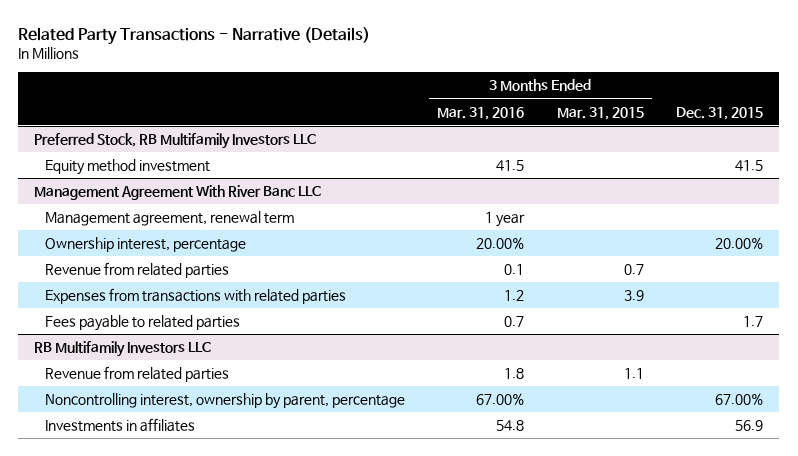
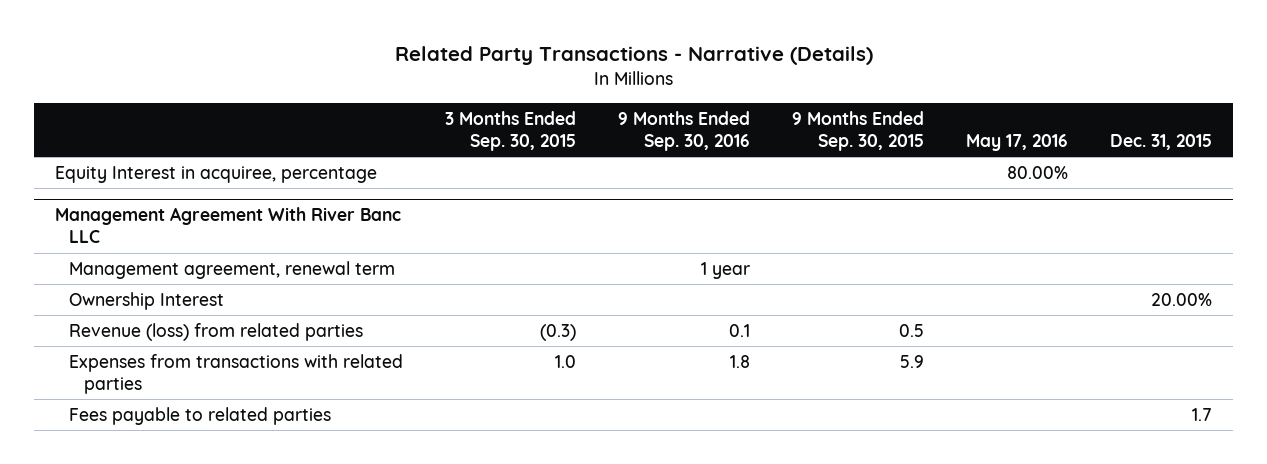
- | 3 Months Ended Mar. 31, 2016 | 3 Months Ended Mar. 31, 2015 | Dec. 31, 2015
+ | 3 Months Ended Sep. 30, 2015 | 9 Months Ended Sep. 30, 2016 | 9 Months Ended Sep. 30, 2015 | May 17, 2016 | Dec. 31, 2015
- Preferred Stock, RB Multifamily Investors LLC
- Equity method investment | 41.5 | | 41.5
+ Equity Interest in acquiree, percentage | | | | 80.00% |
@ Management Agreement With River Banc LLC
- Ownership interest, percentage | 20.00% | | 20.00%
- Revenue from related parties | 0.1 | 0.7 |
+ Ownership Interest | | | | | 20.00%
+ Revenue (loss) from related parties | (0.3) | 0.1 | 0.5 | |
- RB Multifamily Investors LLC
- Revenue from related parties | 1.8 | 1.1 |
- Noncontrolling interest, ownership by parent, percentage | 67.00% | | 67.00%
- Investments in affiliates | 54.8 | | 56.9

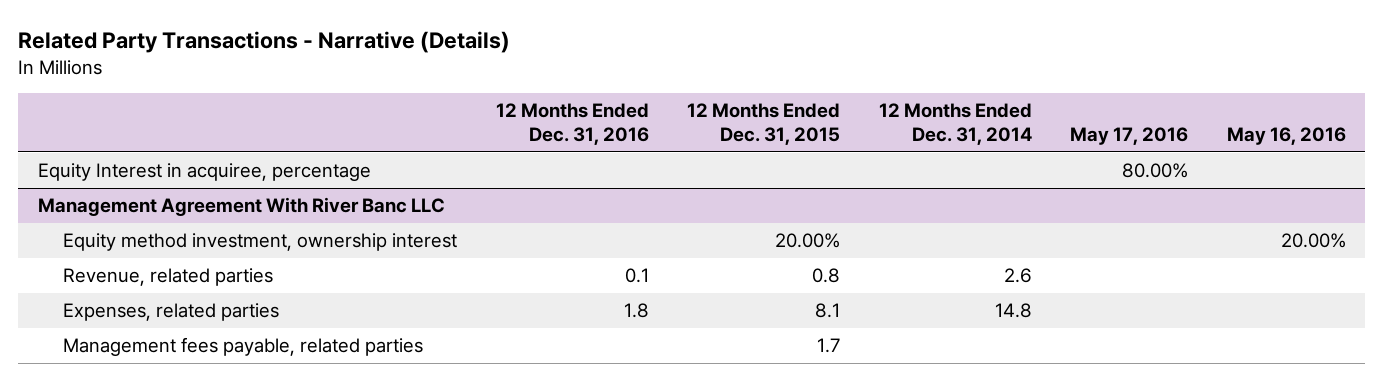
- | 3 Months Ended Sep. 30, 2015 | 9 Months Ended Sep. 30, 2016 | 9 Months Ended Sep. 30, 2015 | May 17, 2016 | Dec. 31, 2015
+ | 12 Months Ended Dec. 31, 2016 | 12 Months Ended Dec. 31, 2015 | 12 Months Ended Dec. 31, 2014 | May 17, 2016 | May 16, 2016
@ Management Agreement With River Banc LLC
- Management agreement, renewal term | | 1 year | | |
- Ownership Interest | | | | | 20.00%
- Revenue (loss) from related parties | (0.3) | 0.1 | 0.5 | |
- Expenses from transactions with related parties | 1.0 | 1.8 | 5.9 | |
- Fees payable to related parties | | | | | 1.7
+ Equity method investment, ownership interest | | 20.00% | | | 20.00%
+ Revenue, related parties | 0.1 | 0.8 | 2.6 | |
+ Expenses, related parties | 1.8 | 8.1 | 14.8 | |
+ Management fees payable, related parties | | 1.7 | | |

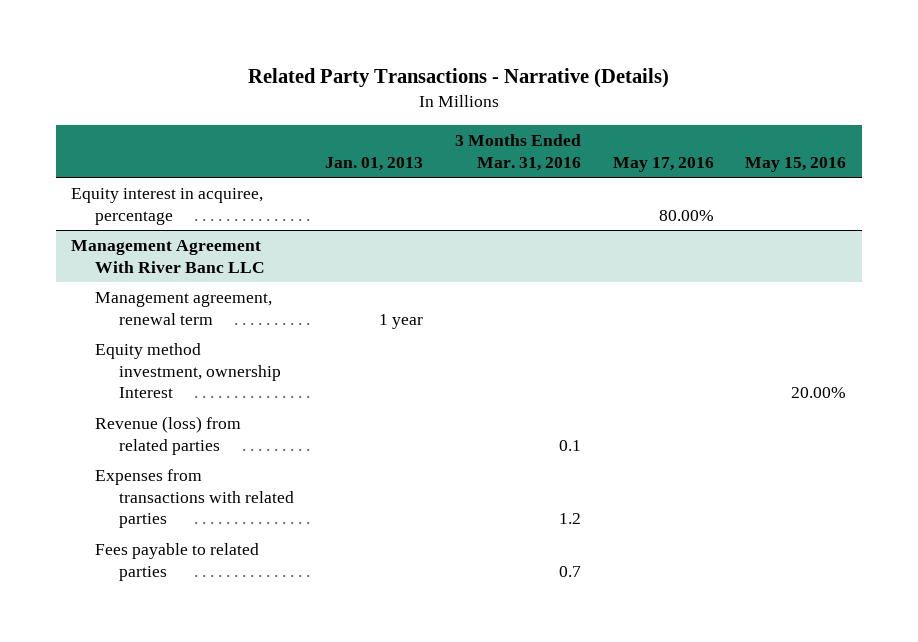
- | 12 Months Ended Dec. 31, 2016 | 12 Months Ended Dec. 31, 2015 | 12 Months Ended Dec. 31, 2014 | May 17, 2016 | May 16, 2016
+ | Jan. 01, 2013 | 3 Months Ended Mar. 31, 2016 | May 17, 2016 | May 15, 2016
- Equity Interest in acquiree, percentage | | | | 80.00% |
+ Equity interest in acquiree, percentage | | | 80.00% |
@ Management Agreement With River Banc LLC
- Equity method investment, ownership interest | | 20.00% | | | 20.00%
- Revenue, related parties | 0.1 | 0.8 | 2.6 | |
- Expenses, related parties | 1.8 | 8.1 | 14.8 | |
- Management fees payable, related parties | | 1.7 | | |
+ Management agreement, renewal term | 1 year | | |
+ Equity method investment, ownership Interest | | | | 20.00%
+ Revenue (loss) from related parties | | 0.1 | |
+ Expenses from transactions with related parties | | 1.2 | |
+ Fees payable to related parties | | 0.7 | |

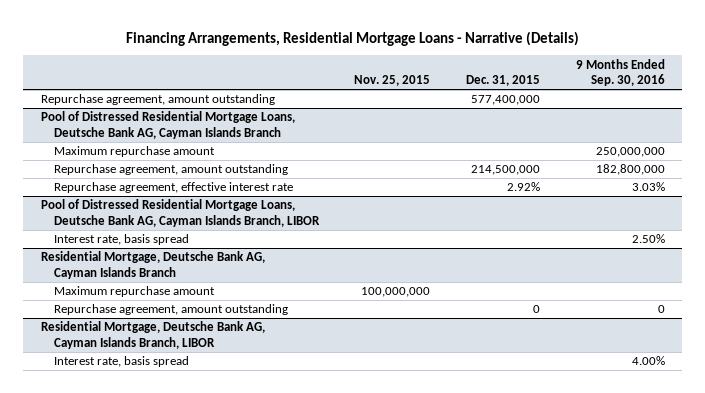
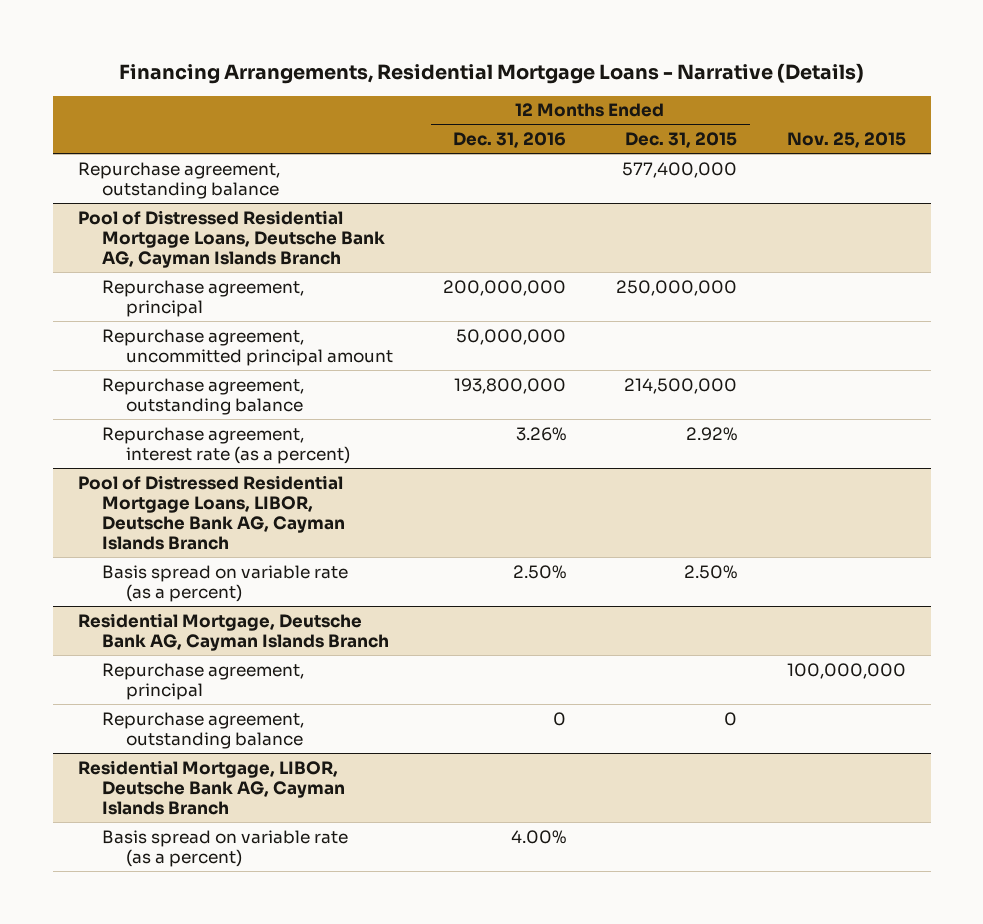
- | Nov. 25, 2015 | Dec. 31, 2015 | 9 Months Ended Sep. 30, 2016
+ | 12 Months Ended Dec. 31, 2016 | 12 Months Ended Dec. 31, 2015 | Nov. 25, 2015
- Repurchase agreement, amount outstanding | | 577,400,000 |
+ Repurchase agreement, outstanding balance | | 577,400,000 |
@ Pool of Distressed Residential Mortgage Loans, Deutsche Bank AG, Cayman Islands Branch
- Maximum repurchase amount | | | 250,000,000
- Repurchase agreement, amount outstanding | | 214,500,000 | 182,800,000
- Repurchase agreement, effective interest rate | | 2.92% | 3.03%
- Pool of Distressed Residential Mortgage Loans, Deutsche Bank AG, Cayman Islands Branch, LIBOR
- Interest rate, basis spread | | | 2.50%
@ Pool of Distressed Residential Mortgage Loans, Deutsche Bank AG, Cayman Islands Branch
+ Repurchase agreement, principal | 200,000,000 | 250,000,000 |
+ Repurchase agreement, uncommitted principal amount | 50,000,000 | |
+ Repurchase agreement, outstanding balance | 193,800,000 | 214,500,000 |
+ Repurchase agreement, interest rate (as a percent) | 3.26% | 2.92% |
+ Pool of Distressed Residential Mortgage Loans, LIBOR, Deutsche Bank AG, Cayman Islands Branch
+ Basis spread on variable rate (as a percent) | 2.50% | 2.50% |
@ Residential Mortgage, Deutsche Bank AG, Cayman Islands Branch
- Maximum repurchase amount | 100,000,000 | |
- Repurchase agreement, amount outstanding | | 0 | 0
- Residential Mortgage, Deutsche Bank AG, Cayman Islands Branch, LIBOR
- Interest rate, basis spread | | | 4.00%
@ Residential Mortgage, Deutsche Bank AG, Cayman Islands Branch
+ Repurchase agreement, principal | | | 100,000,000
+ Repurchase agreement, outstanding balance | 0 | 0 |
+ Residential Mortgage, LIBOR, Deutsche Bank AG, Cayman Islands Branch
+ Basis spread on variable rate (as a percent) | 4.00% | |

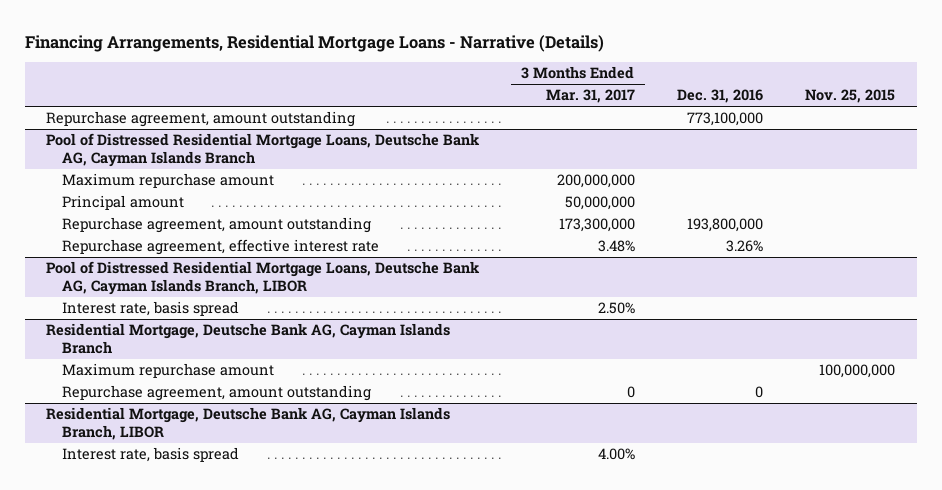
- | 12 Months Ended Dec. 31, 2016 | 12 Months Ended Dec. 31, 2015 | Nov. 25, 2015
+ | 3 Months Ended Mar. 31, 2017 | Dec. 31, 2016 | Nov. 25, 2015
- Repurchase agreement, outstanding balance | | 577,400,000 |
+ Repurchase agreement, amount outstanding | | 773,100,000 |
@ Pool of Distressed Residential Mortgage Loans, Deutsche Bank AG, Cayman Islands Branch
- Repurchase agreement, principal | 200,000,000 | 250,000,000 |
- Repurchase agreement, uncommitted principal amount | 50,000,000 | |
- Repurchase agreement, outstanding balance | 193,800,000 | 214,500,000 |
- Repurchase agreement, interest rate (as a percent) | 3.26% | 2.92% |
- Pool of Distressed Residential Mortgage Loans, LIBOR, Deutsche Bank AG, Cayman Islands Branch
- Basis spread on variable rate (as a percent) | 2.50% | 2.50% |
@ Pool of Distressed Residential Mortgage Loans, Deutsche Bank AG, Cayman Islands Branch
+ Maximum repurchase amount | 200,000,000 | |
+ Principal amount | 50,000,000 | |
+ Repurchase agreement, amount outstanding | 173,300,000 | 193,800,000 |
+ Repurchase agreement, effective interest rate | 3.48% | 3.26% |
+ Pool of Distressed Residential Mortgage Loans, Deutsche Bank AG, Cayman Islands Branch, LIBOR
+ Interest rate, basis spread | 2.50% | |
@ Residential Mortgage, Deutsche Bank AG, Cayman Islands Branch
- Repurchase agreement, principal | | | 100,000,000
- Repurchase agreement, outstanding balance | 0 | 0 |
- Residential Mortgage, LIBOR, Deutsche Bank AG, Cayman Islands Branch
- Basis spread on variable rate (as a percent) | 4.00% | |
@ Residential Mortgage, Deutsche Bank AG, Cayman Islands Branch
+ Maximum repurchase amount | | | 100,000,000
+ Repurchase agreement, amount outstanding | 0 | 0 |
+ Residential Mortgage, Deutsche Bank AG, Cayman Islands Branch, LIBOR
+ Interest rate, basis spread | 4.00% | |

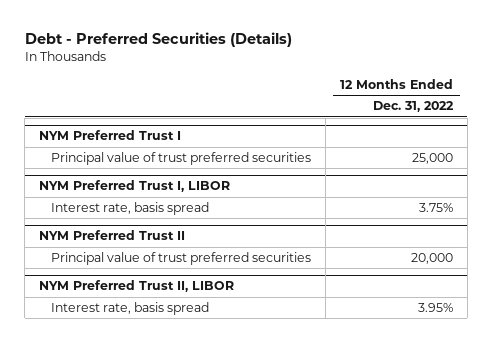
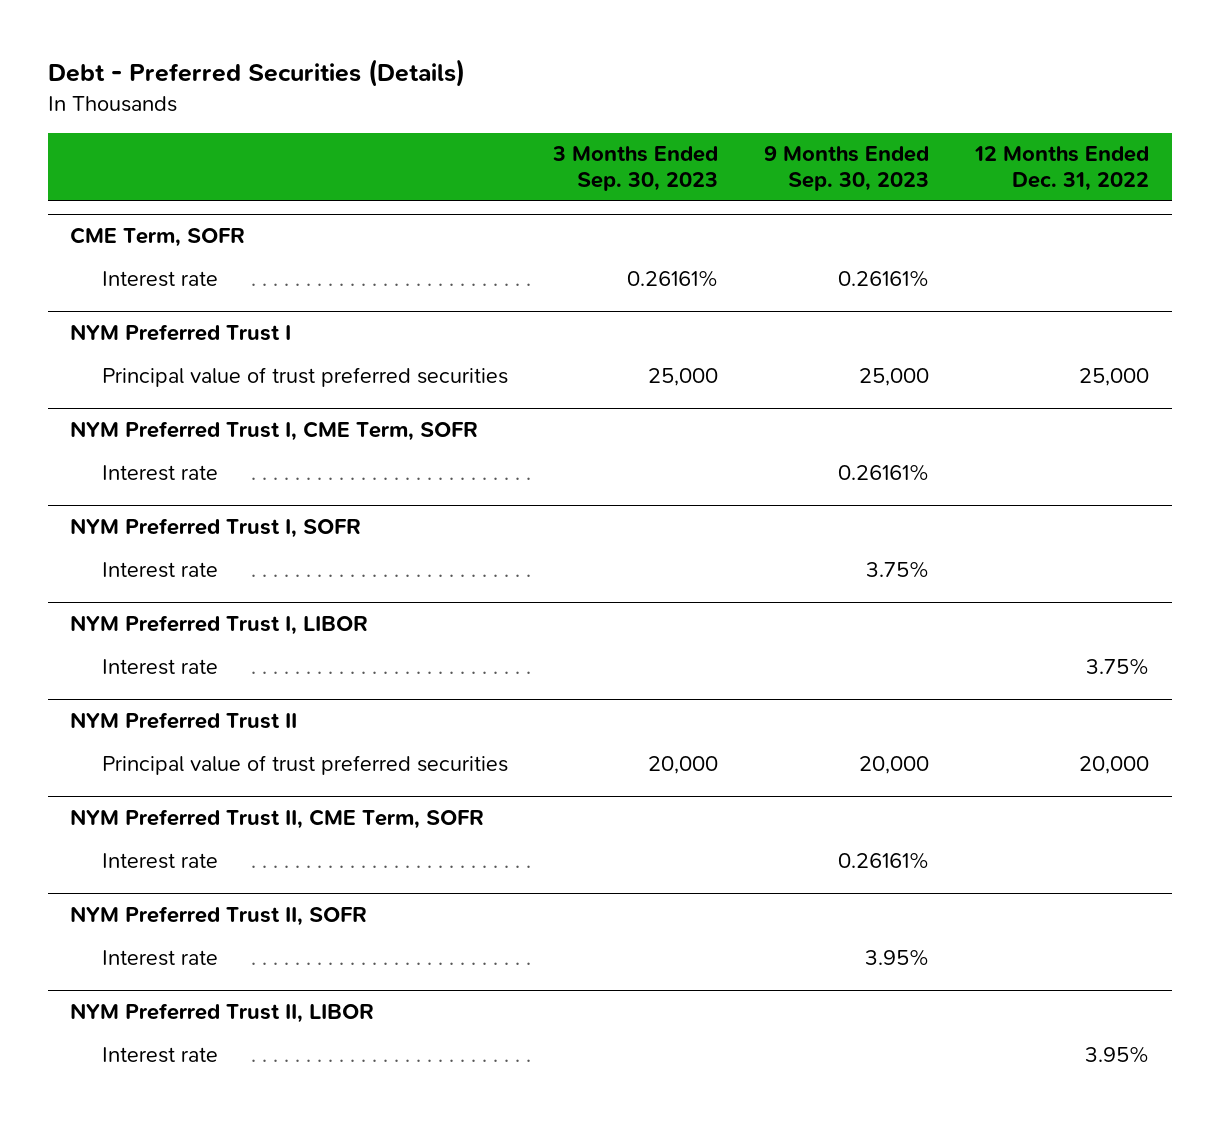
- | 12 Months Ended Dec. 31, 2022
+ | 3 Months Ended Sep. 30, 2023 | 9 Months Ended Sep. 30, 2023 | 12 Months Ended Dec. 31, 2022
+ CME Term, SOFR
+ Interest rate | 0.26161% | 0.26161% |
+ NYM Preferred Trust I, CME Term, SOFR
+ Interest rate | | 0.26161% |
+ NYM Preferred Trust I, SOFR
+ Interest rate | | 3.75% |
@ NYM Preferred Trust I, LIBOR
- Interest rate, basis spread | 3.75%
+ Interest rate | | | 3.75%
+ NYM Preferred Trust II, CME Term, SOFR
+ Interest rate | | 0.26161% |
+ NYM Preferred Trust II, SOFR
+ Interest rate | | 3.95% |
@ NYM Preferred Trust II, LIBOR
- Interest rate, basis spread | 3.95%
+ Interest rate | | | 3.95%

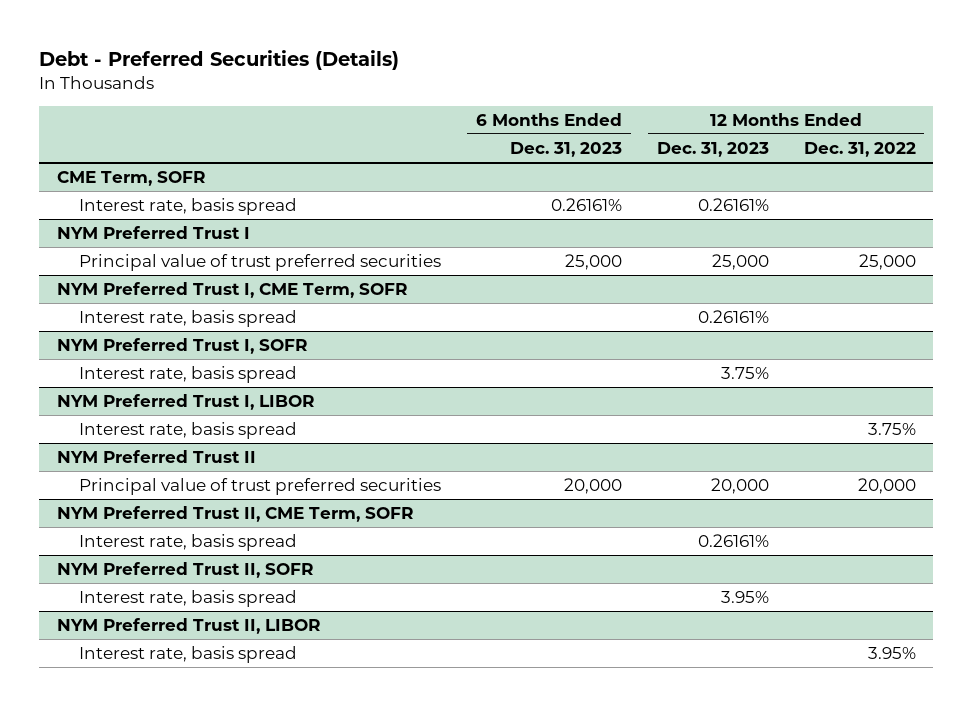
- | 3 Months Ended Sep. 30, 2023 | 9 Months Ended Sep. 30, 2023 | 12 Months Ended Dec. 31, 2022
+ | 6 Months Ended Dec. 31, 2023 | 12 Months Ended Dec. 31, 2023 | 12 Months Ended Dec. 31, 2022
@ CME Term, SOFR
- Interest rate | 0.26161% | 0.26161% |
+ Interest rate, basis spread | 0.26161% | 0.26161% |
@ NYM Preferred Trust I, CME Term, SOFR
- Interest rate | | 0.26161% |
+ Interest rate, basis spread | | 0.26161% |
@ NYM Preferred Trust I, SOFR
- Interest rate | | 3.75% |
+ Interest rate, basis spread | | 3.75% |
@ NYM Preferred Trust I, LIBOR
- Interest rate | | | 3.75%
+ Interest rate, basis spread | | | 3.75%
@ NYM Preferred Trust II, CME Term, SOFR
- Interest rate | | 0.26161% |
+ Interest rate, basis spread | | 0.26161% |
@ NYM Preferred Trust II, SOFR
- Interest rate | | 3.95% |
+ Interest rate, basis spread | | 3.95% |
@ NYM Preferred Trust II, LIBOR
- Interest rate | | | 3.95%
+ Interest rate, basis spread | | | 3.95%

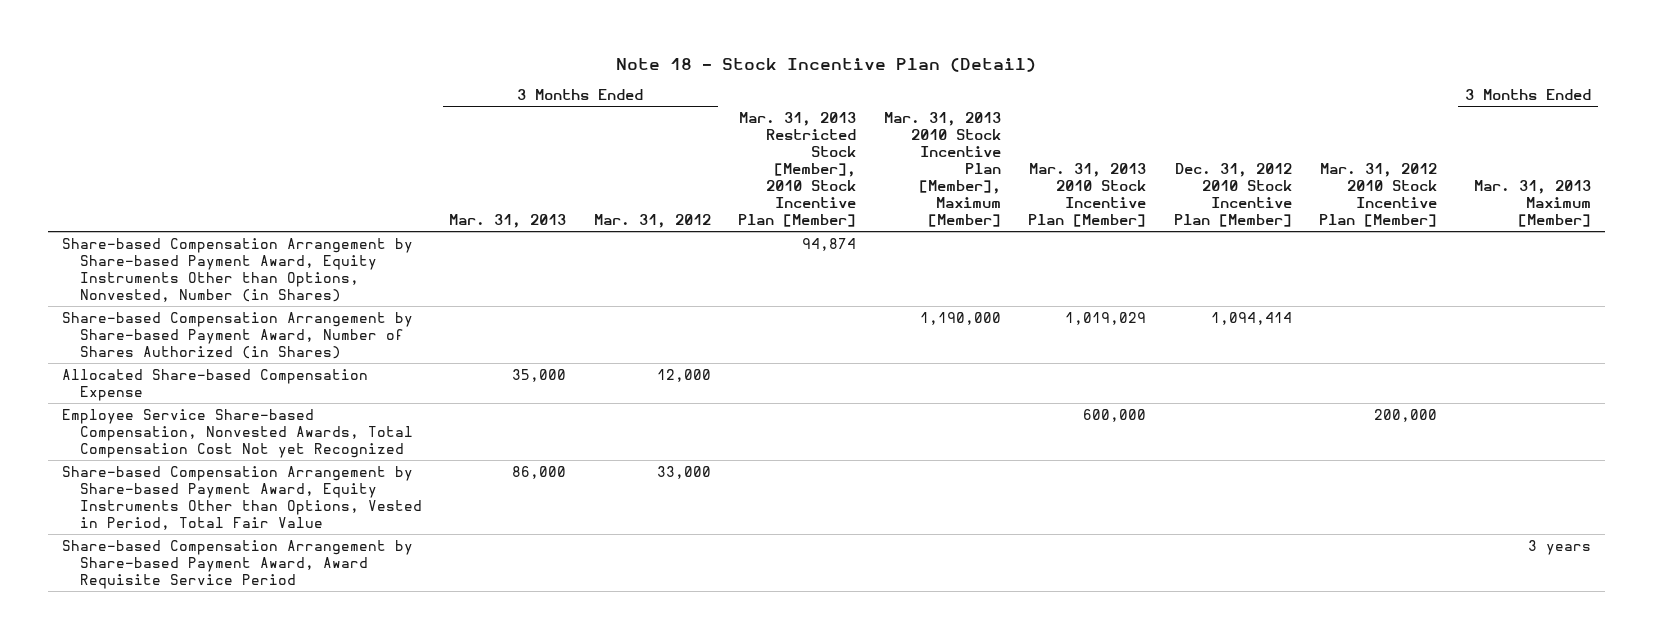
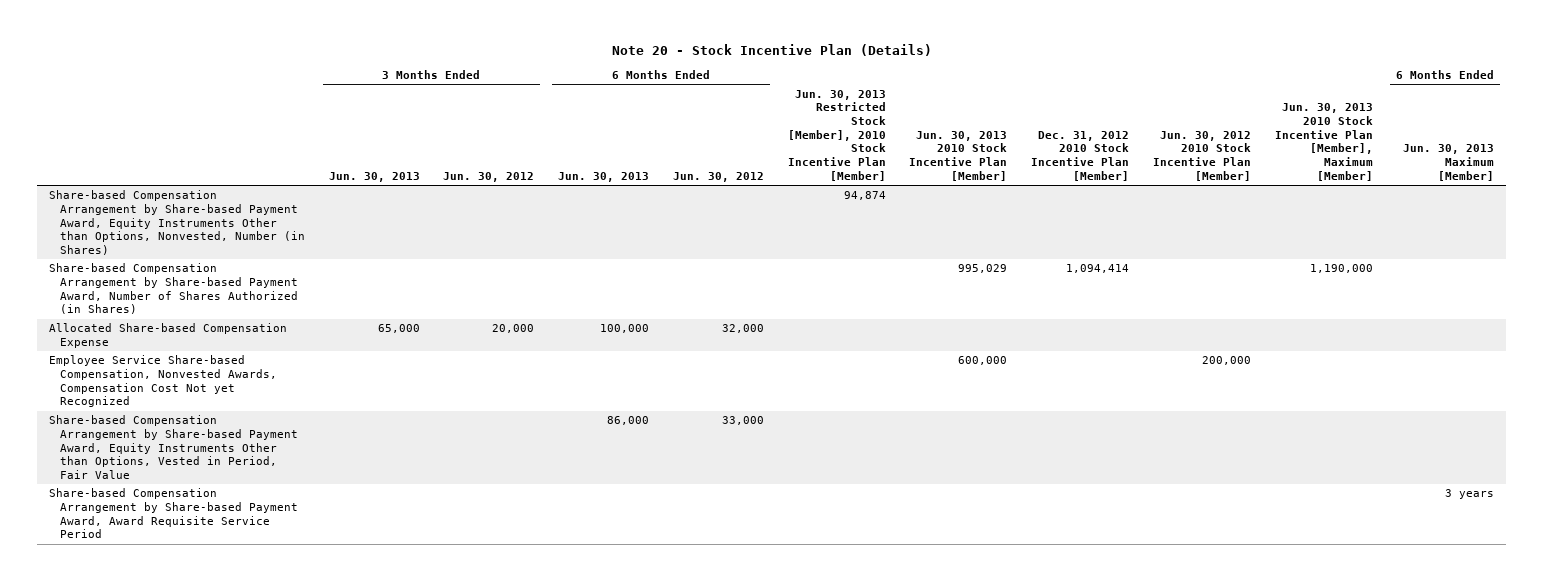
- Note 18 - Stock Incentive Plan (Detail)
+ Note 20 - Stock Incentive Plan (Details)
- | 3 Months Ended Mar. 31, 2013 | 3 Months Ended Mar. 31, 2012 | Mar. 31, 2013 Restricted Stock [Member], 2010 Stock Incentive Plan [Member] | Mar. 31, 2013 2010 Stock Incentive Plan [Member], Maximum [Member] | Mar. 31, 2013 2010 Stock Incentive Plan [Member] | Dec. 31, 2012 2010 Stock Incentive Plan [Member] | Mar. 31, 2012 2010 Stock Incentive Plan [Member] | 3 Months Ended Mar. 31, 2013 Maximum [Member]
+ | 3 Months Ended Jun. 30, 2013 | 3 Months Ended Jun. 30, 2012 | 6 Months Ended Jun. 30, 2013 | 6 Months Ended Jun. 30, 2012 | Jun. 30, 2013 Restricted Stock [Member], 2010 Stock Incentive Plan [Member] | Jun. 30, 2013 2010 Stock Incentive Plan [Member] | Dec. 31, 2012 2010 Stock Incentive Plan [Member] | Jun. 30, 2012 2010 Stock Incentive Plan [Member] | Jun. 30, 2013 2010 Stock Incentive Plan [Member], Maximum [Member] | 6 Months Ended Jun. 30, 2013 Maximum [Member]
- Employee Service Share-based Compensation, Nonvested Awards, Total Compensation Cost Not yet Recognized | | | | | 600,000 | | 200,000 |
- Share-based Compensation Arrangement by Share-based Payment Award, Equity Instruments Other than Options, Vested in Period, Total Fair Value | 86,000 | 33,000 | | | | | |
+ Employee Service Share-based Compensation, Nonvested Awards, Compensation Cost Not yet Recognized | | | | | | 600,000 | | 200,000 | |
+ Share-based Compensation Arrangement by Share-based Payment Award, Equity Instruments Other than Options, Vested in Period, Fair Value | | | 86,000 | 33,000 | | | | | |

